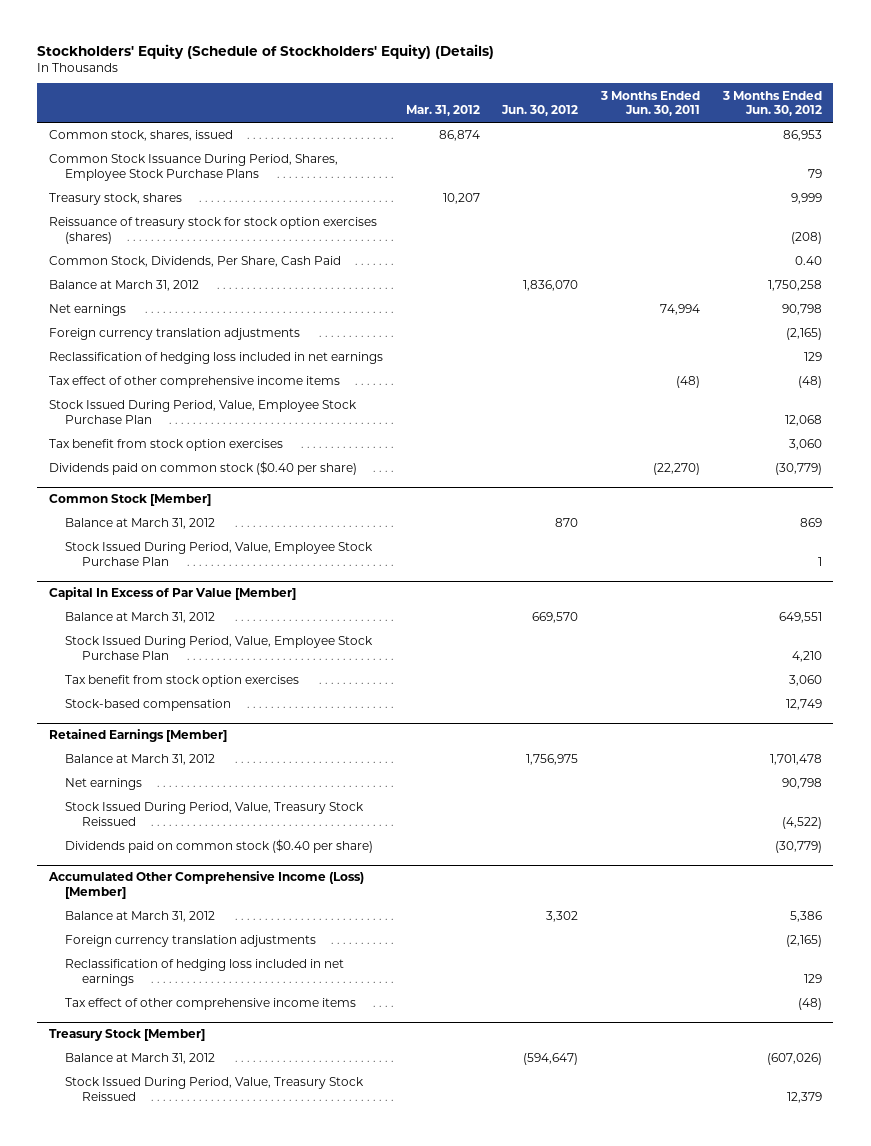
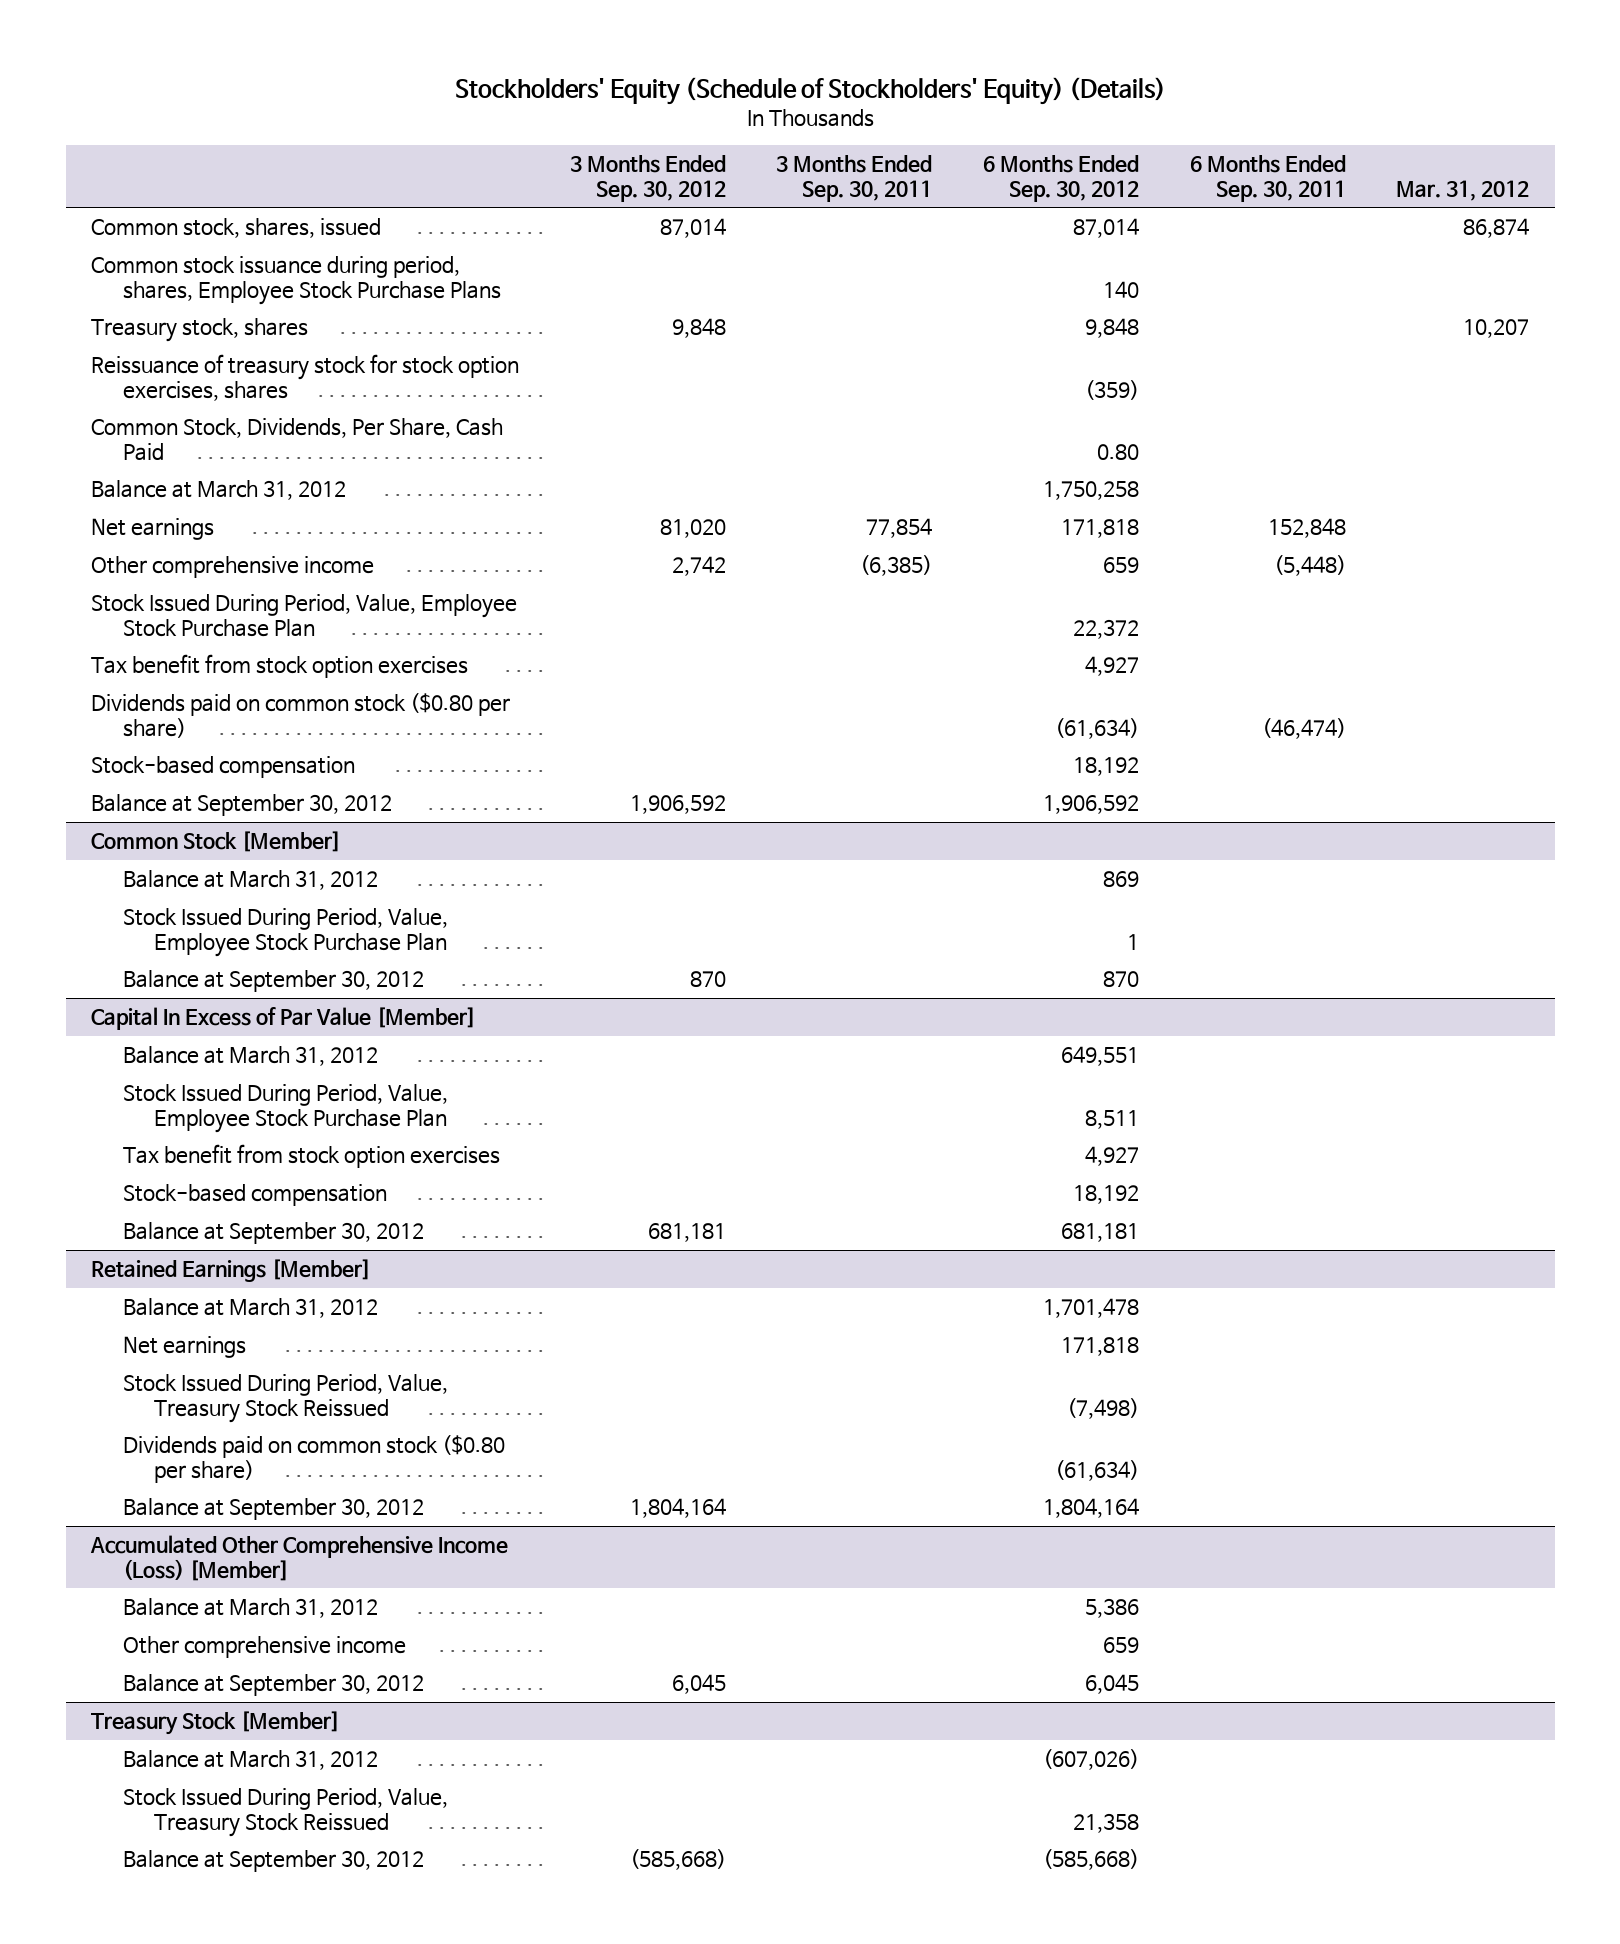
- | Mar. 31, 2012 | Jun. 30, 2012 | 3 Months Ended Jun. 30, 2011 | 3 Months Ended Jun. 30, 2012
+ | 3 Months Ended Sep. 30, 2012 | 3 Months Ended Sep. 30, 2011 | 6 Months Ended Sep. 30, 2012 | 6 Months Ended Sep. 30, 2011 | Mar. 31, 2012
- Common Stock Issuance During Period, Shares, Employee Stock Purchase Plans | | | | 79
+ Common stock issuance during period, shares, Employee Stock Purchase Plans | | | 140 | |
- Reissuance of treasury stock for stock option exercises (shares) | | | | (208)
+ Reissuance of treasury stock for stock option exercises, shares | | | (359) | |
- Foreign currency translation adjustments | | | | (2,165)
- Reclassification of hedging loss included in net earnings | | | | 129
- Tax effect of other comprehensive income items | | | (48) | (48)
+ Other comprehensive income | 2,742 | (6,385) | 659 | (5,448) |
- Dividends paid on common stock ($0.40 per share) | | | (22,270) | (30,779)
+ Dividends paid on common stock ($0.80 per share) | | | (61,634) | (46,474) |
+ Stock-based compensation | | | 18,192 | |
+ Balance at September 30, 2012 | 1,906,592 | | 1,906,592 | |
@ Common Stock [Member]
+ Balance at September 30, 2012 | 870 | | 870 | |
@ Capital In Excess of Par Value [Member]
+ Balance at September 30, 2012 | 681,181 | | 681,181 | |
@ Retained Earnings [Member]
- Dividends paid on common stock ($0.40 per share) | | | | (30,779)
+ Dividends paid on common stock ($0.80 per share) | | | (61,634) | |
+ Balance at September 30, 2012 | 1,804,164 | | 1,804,164 | |
@ Accumulated Other Comprehensive Income (Loss) [Member]
- Foreign currency translation adjustments | | | | (2,165)
- Reclassification of hedging loss included in net earnings | | | | 129
- Tax effect of other comprehensive income items | | | | (48)
+ Other comprehensive income | | | 659 | |
+ Balance at September 30, 2012 | 6,045 | | 6,045 | |
@ Treasury Stock [Member]
+ Balance at September 30, 2012 | (585,668) | | (585,668) | |

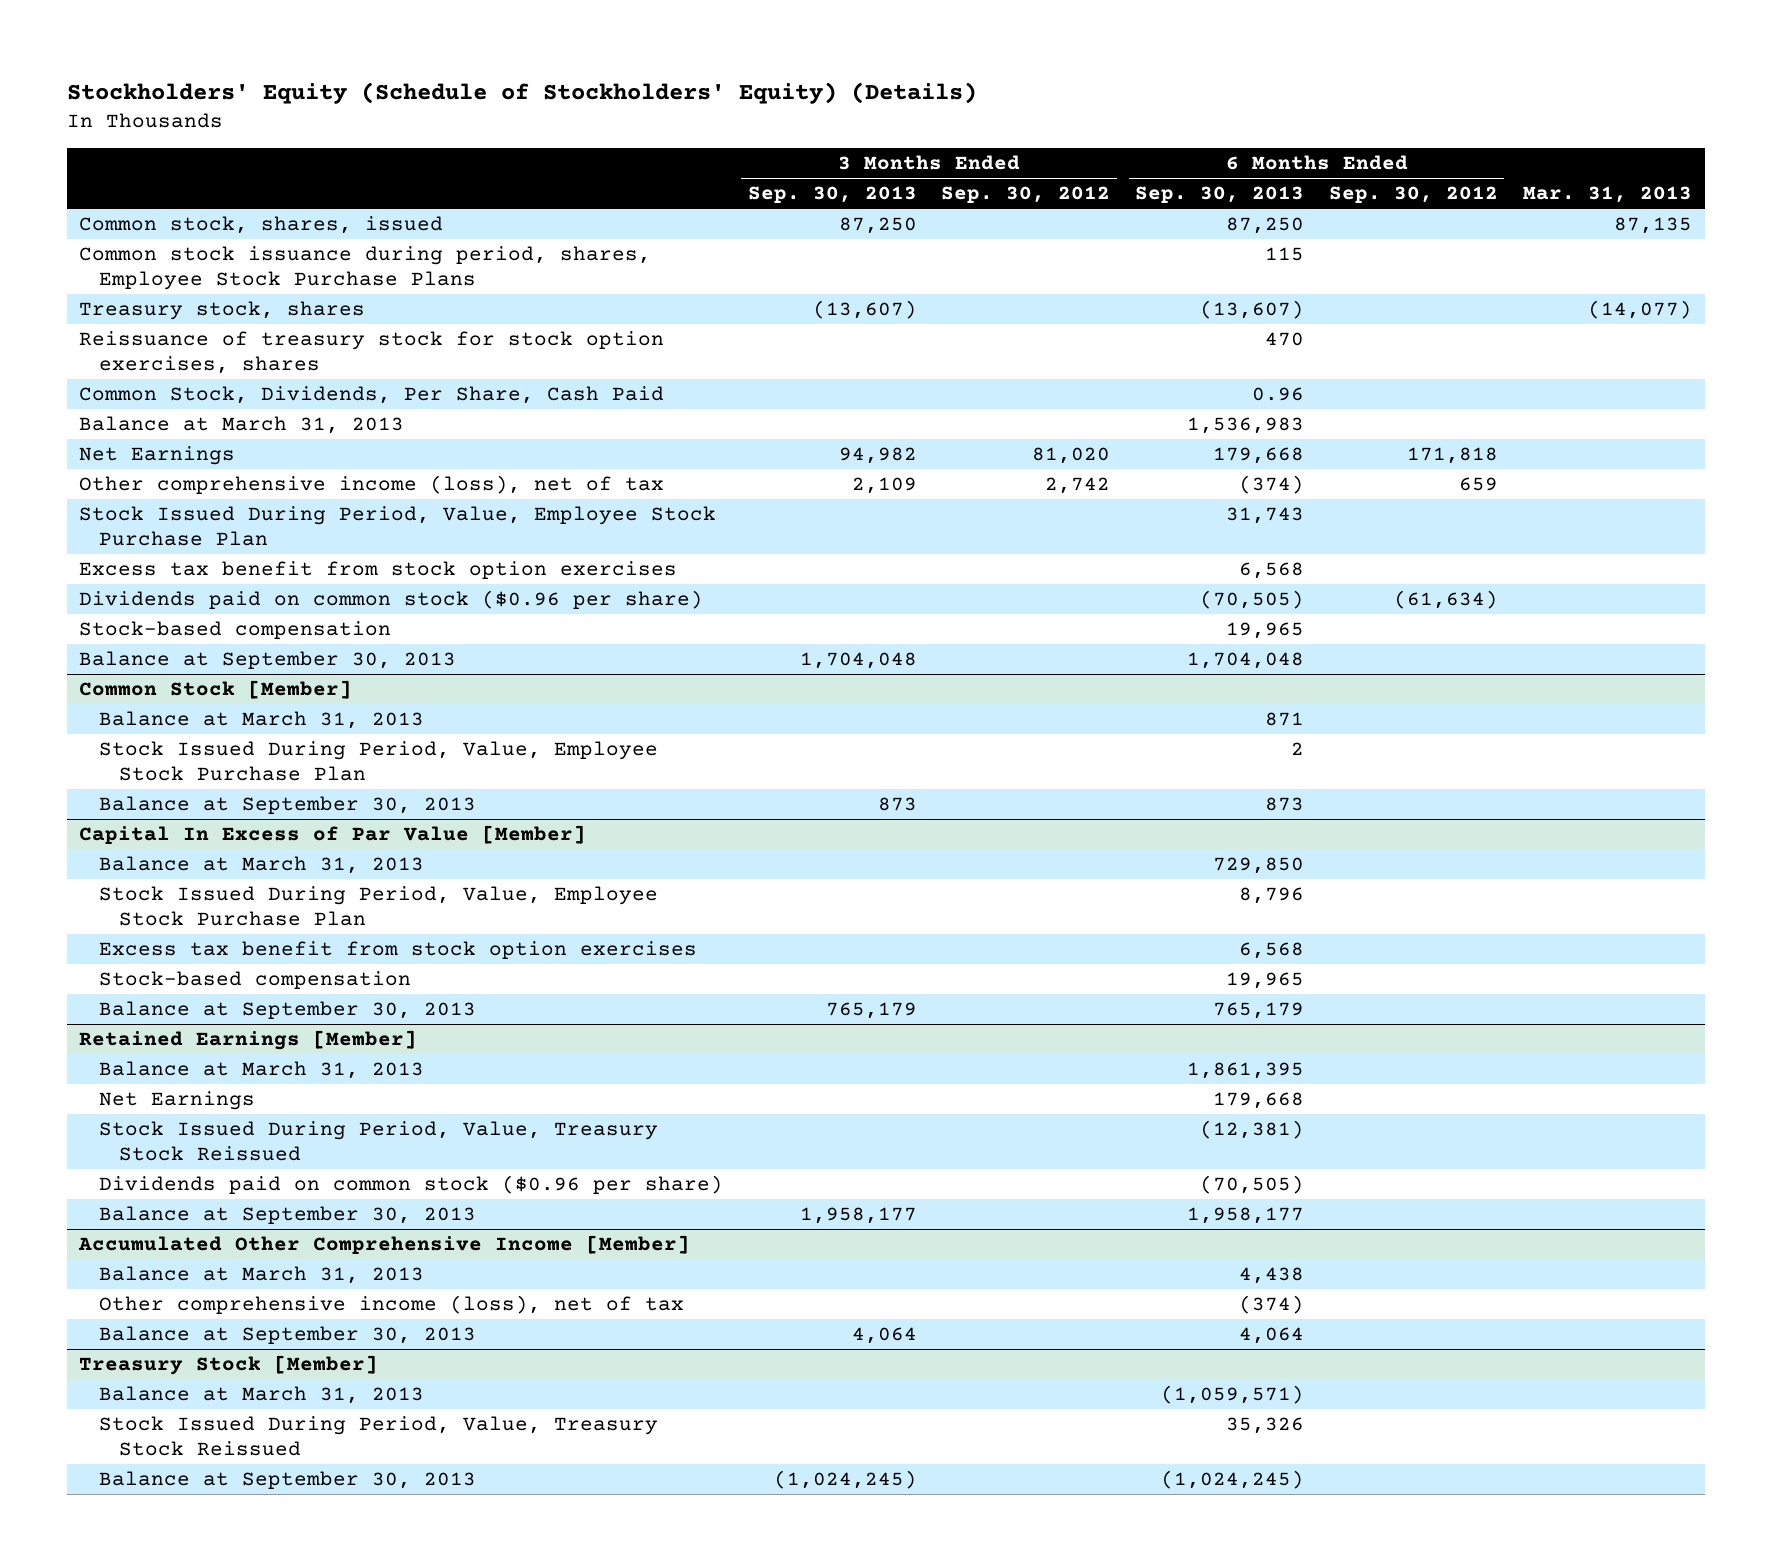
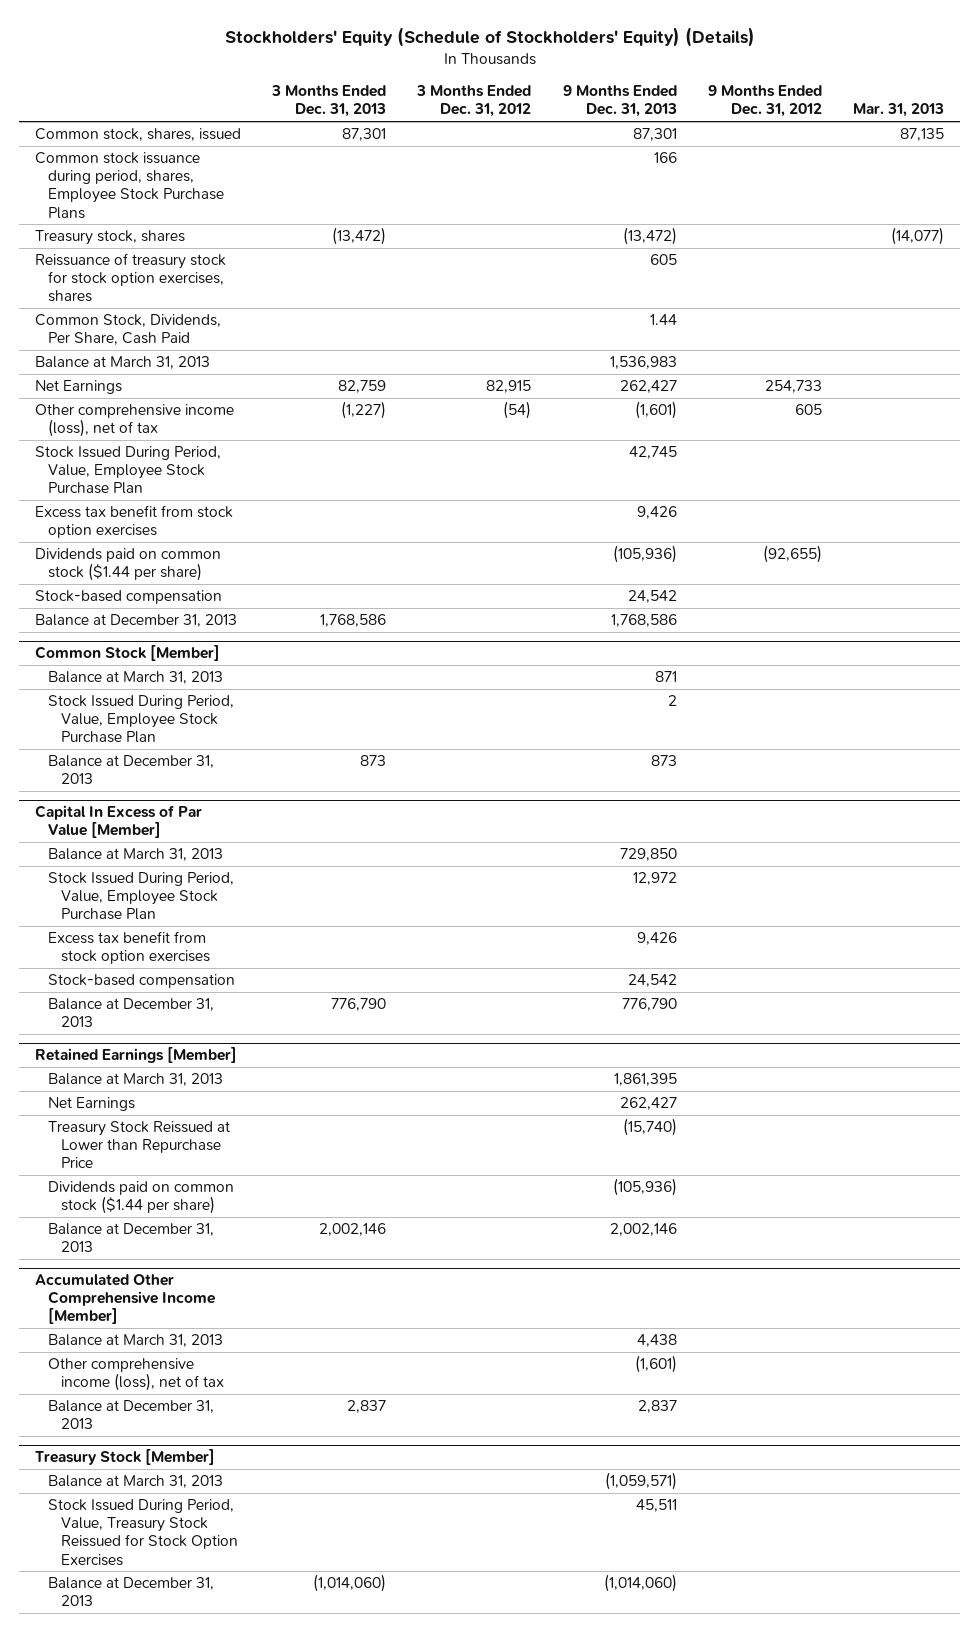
- | 3 Months Ended Sep. 30, 2013 | 3 Months Ended Sep. 30, 2012 | 6 Months Ended Sep. 30, 2013 | 6 Months Ended Sep. 30, 2012 | Mar. 31, 2013
+ | 3 Months Ended Dec. 31, 2013 | 3 Months Ended Dec. 31, 2012 | 9 Months Ended Dec. 31, 2013 | 9 Months Ended Dec. 31, 2012 | Mar. 31, 2013
- Dividends paid on common stock ($0.96 per share) | | | (70,505) | (61,634) |
+ Dividends paid on common stock ($1.44 per share) | | | (105,936) | (92,655) |
- Balance at September 30, 2013 | 1,704,048 | | 1,704,048 | |
+ Balance at December 31, 2013 | 1,768,586 | | 1,768,586 | |
@ Common Stock [Member]
- Balance at September 30, 2013 | 873 | | 873 | |
+ Balance at December 31, 2013 | 873 | | 873 | |
@ Capital In Excess of Par Value [Member]
- Balance at September 30, 2013 | 765,179 | | 765,179 | |
+ Balance at December 31, 2013 | 776,790 | | 776,790 | |
@ Retained Earnings [Member]
- Stock Issued During Period, Value, Treasury Stock Reissued | | | (12,381) | |
- Dividends paid on common stock ($0.96 per share) | | | (70,505) | |
- Balance at September 30, 2013 | 1,958,177 | | 1,958,177 | |
+ Treasury Stock Reissued at Lower than Repurchase Price | | | (15,740) | |
+ Dividends paid on common stock ($1.44 per share) | | | (105,936) | |
+ Balance at December 31, 2013 | 2,002,146 | | 2,002,146 | |
@ Accumulated Other Comprehensive Income [Member]
- Balance at September 30, 2013 | 4,064 | | 4,064 | |
+ Balance at December 31, 2013 | 2,837 | | 2,837 | |
@ Treasury Stock [Member]
- Stock Issued During Period, Value, Treasury Stock Reissued | | | 35,326 | |
- Balance at September 30, 2013 | (1,024,245) | | (1,024,245) | |
+ Stock Issued During Period, Value, Treasury Stock Reissued for Stock Option Exercises | | | 45,511 | |
+ Balance at December 31, 2013 | (1,014,060) | | (1,014,060) | |

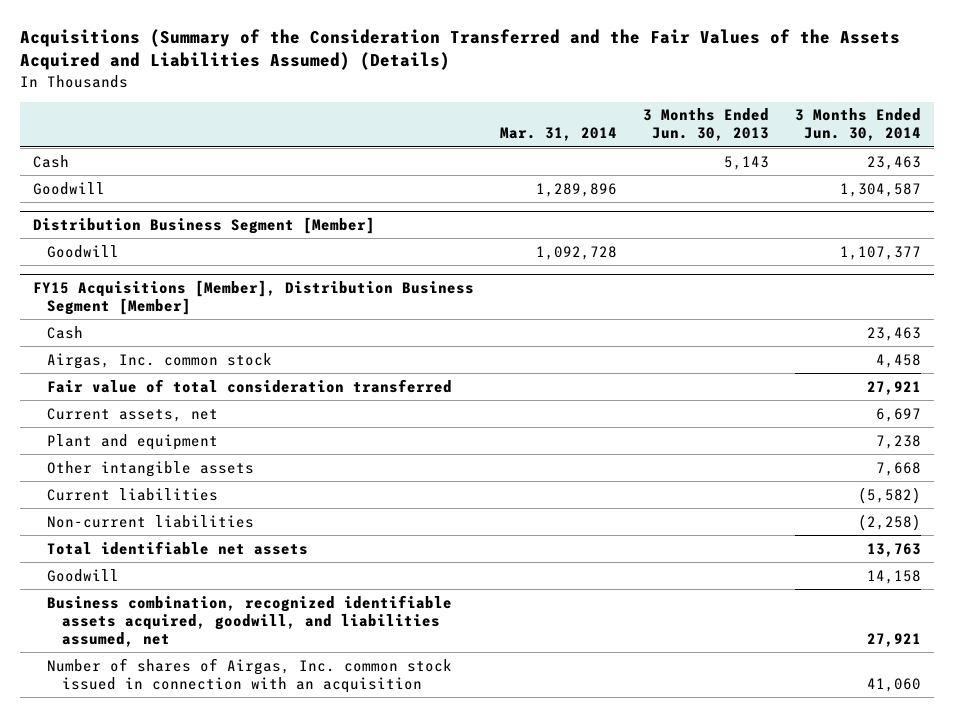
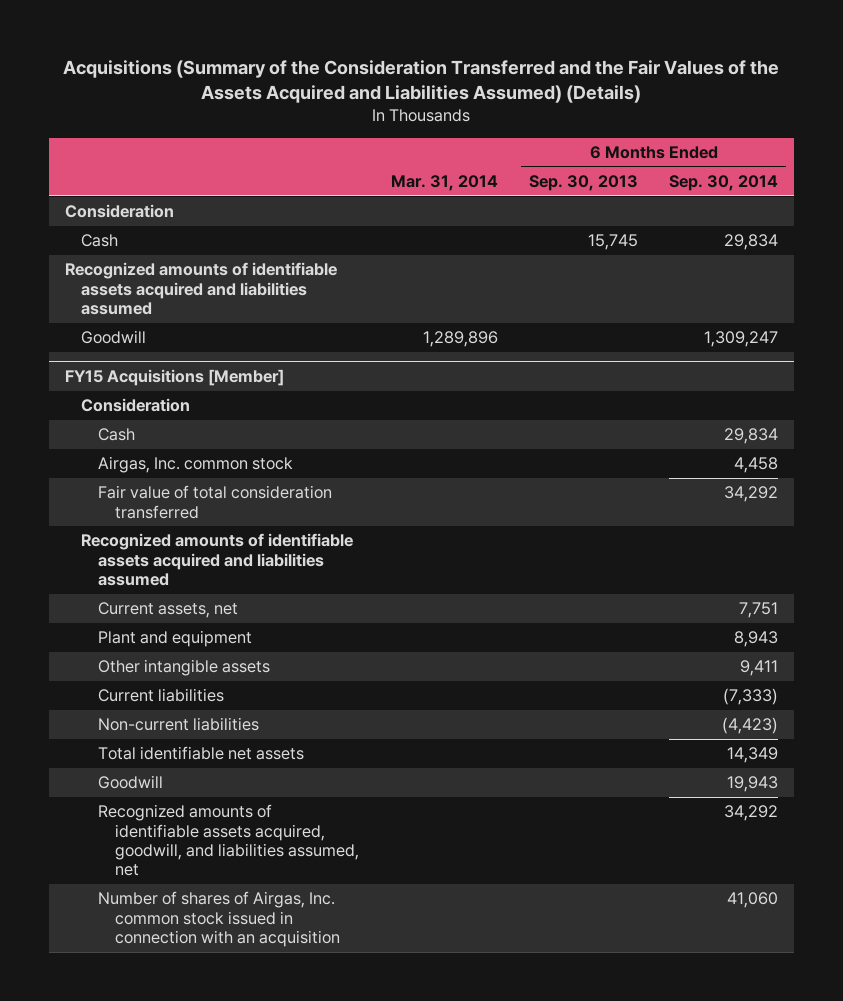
- | Mar. 31, 2014 | 3 Months Ended Jun. 30, 2013 | 3 Months Ended Jun. 30, 2014
+ | Mar. 31, 2014 | 6 Months Ended Sep. 30, 2013 | 6 Months Ended Sep. 30, 2014
+ Consideration
+ Recognized amounts of identifiable assets acquired and liabilities assumed
- Distribution Business Segment [Member]
- Goodwill | 1,092,728 | | 1,107,377
- FY15 Acquisitions [Member], Distribution Business Segment [Member]
+ FY15 Acquisitions [Member]
+ Consideration
+ Recognized amounts of identifiable assets acquired and liabilities assumed
- Business combination, recognized identifiable assets acquired, goodwill, and liabilities assumed, net | | | 27,921
+ Recognized amounts of identifiable assets acquired, goodwill, and liabilities assumed, net | | | 34,292

